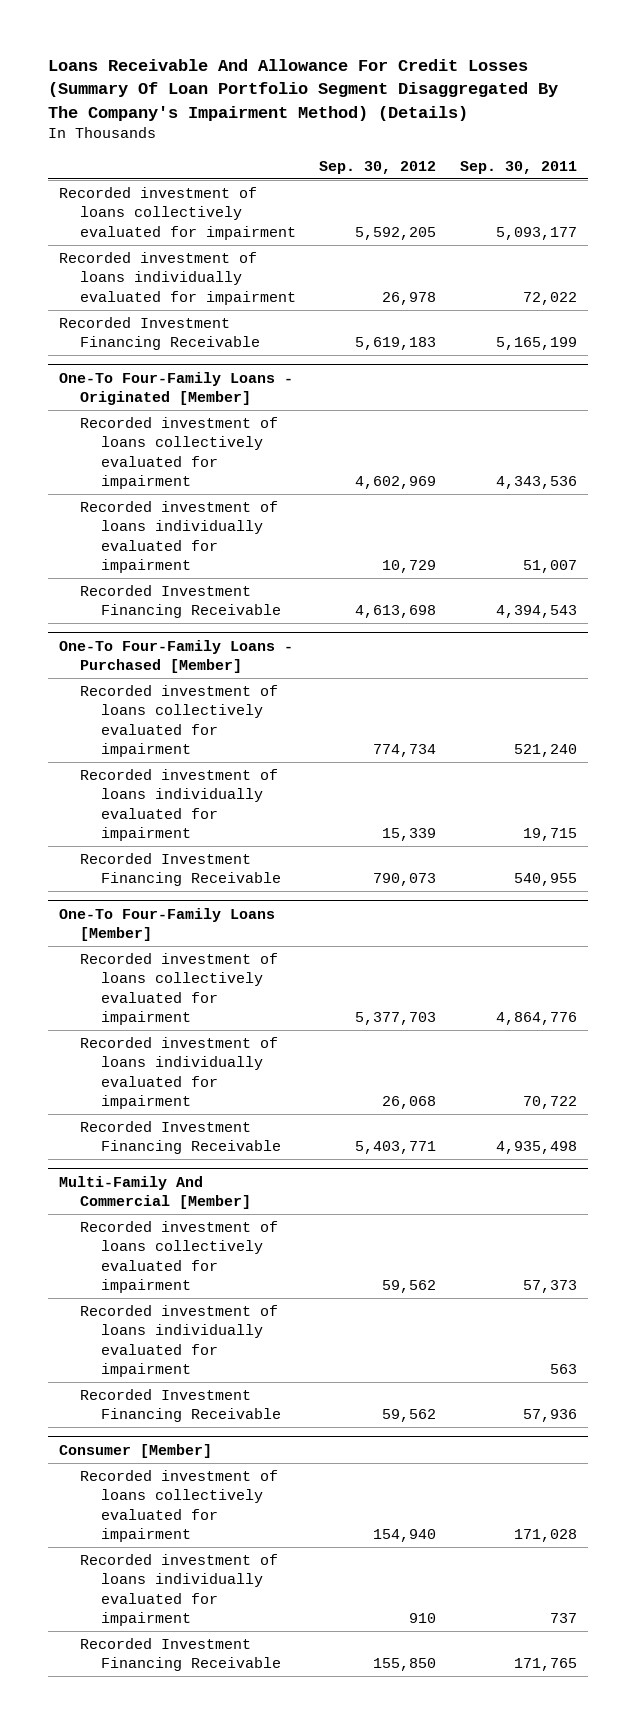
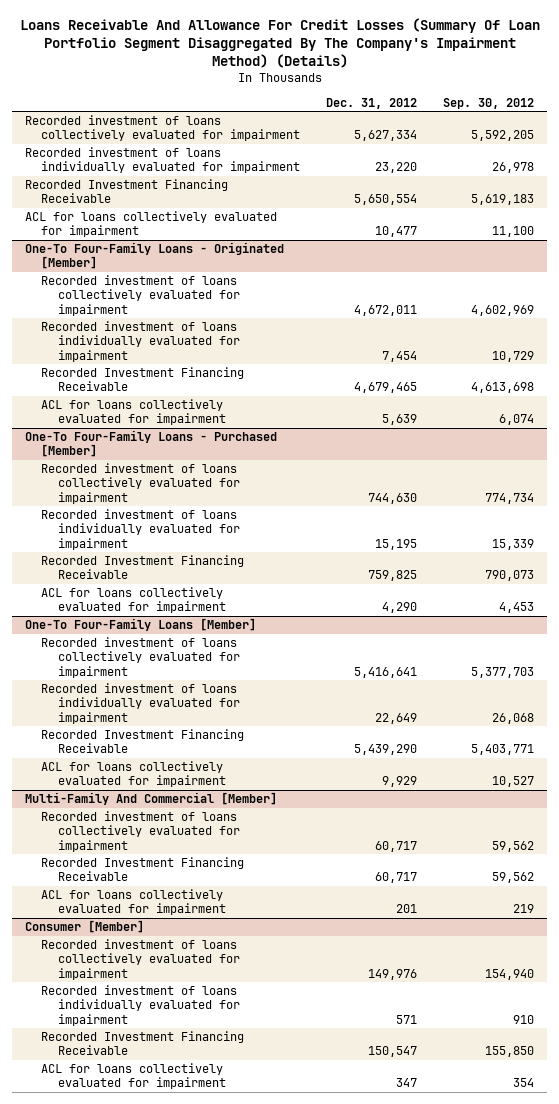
- | Sep. 30, 2012 | Sep. 30, 2011
+ | Dec. 31, 2012 | Sep. 30, 2012
+ ACL for loans collectively evaluated for impairment | 10,477 | 11,100
@ One-To Four-Family Loans - Originated [Member]
+ ACL for loans collectively evaluated for impairment | 5,639 | 6,074
@ One-To Four-Family Loans - Purchased [Member]
+ ACL for loans collectively evaluated for impairment | 4,290 | 4,453
@ One-To Four-Family Loans [Member]
+ ACL for loans collectively evaluated for impairment | 9,929 | 10,527
@ Multi-Family And Commercial [Member]
- Recorded investment of loans individually evaluated for impairment | | 563
+ ACL for loans collectively evaluated for impairment | 201 | 219
@ Consumer [Member]
+ ACL for loans collectively evaluated for impairment | 347 | 354

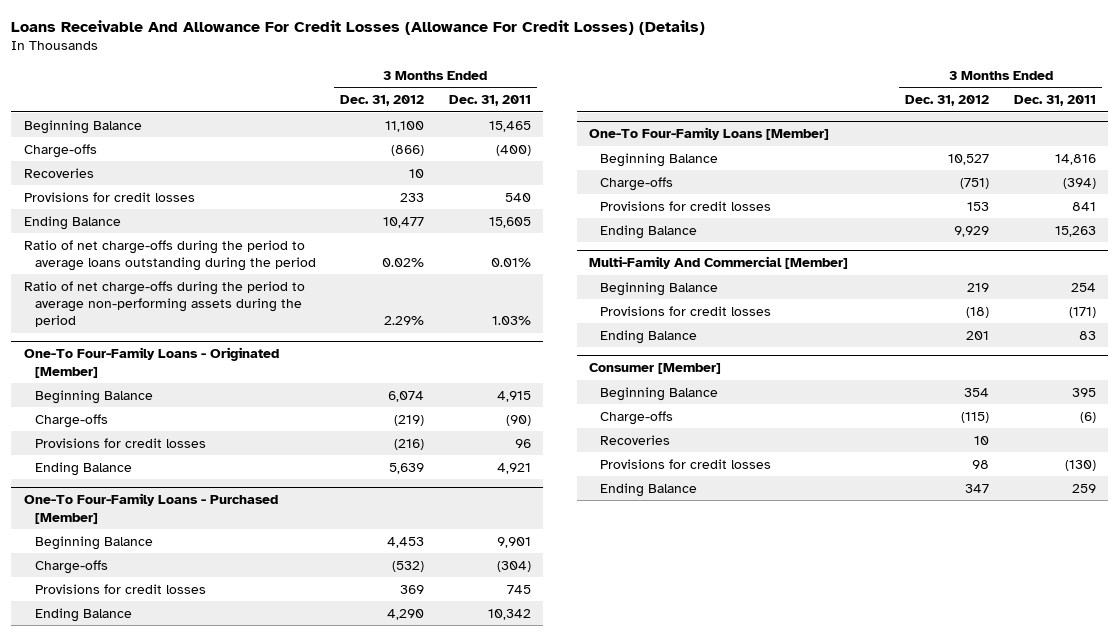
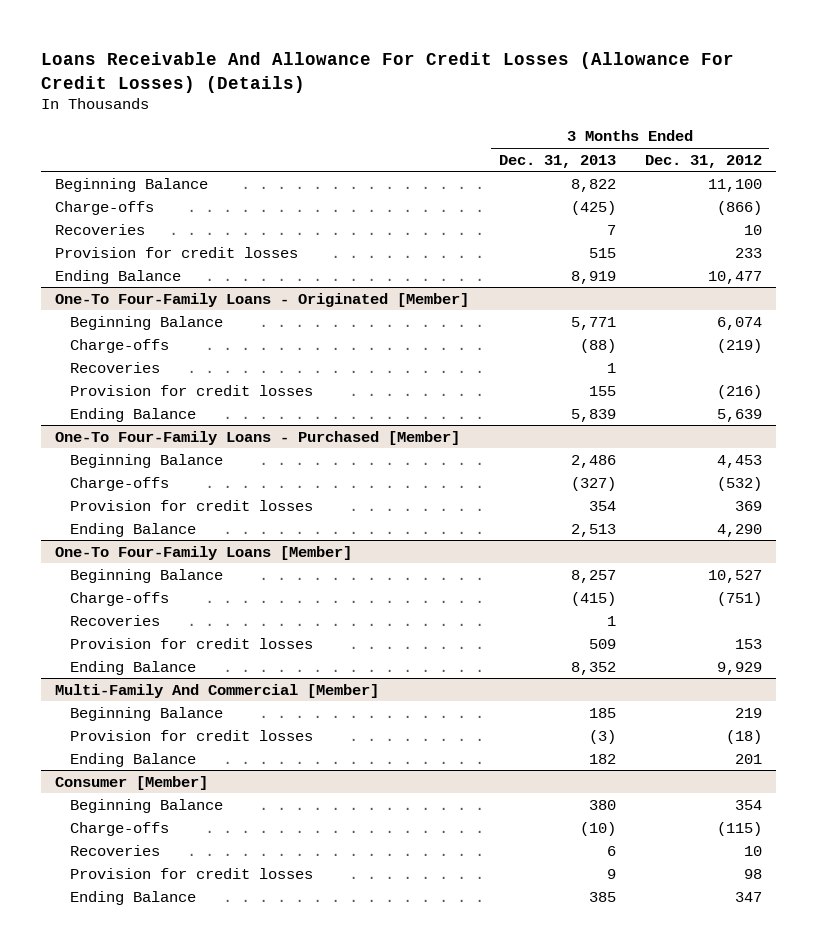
- | 3 Months Ended Dec. 31, 2012 | 3 Months Ended Dec. 31, 2011
+ | 3 Months Ended Dec. 31, 2013 | 3 Months Ended Dec. 31, 2012
- Provisions for credit losses | 233 | 540
+ Provision for credit losses | 515 | 233
- Ratio of net charge-offs during the period to average loans outstanding during the period | 0.02% | 0.01%
- Ratio of net charge-offs during the period to average non-performing assets during the period | 2.29% | 1.03%
@ One-To Four-Family Loans - Originated [Member]
- Provisions for credit losses | (216) | 96
+ Recoveries | 1 |
+ Provision for credit losses | 155 | (216)
@ One-To Four-Family Loans - Purchased [Member]
- Provisions for credit losses | 369 | 745
+ Provision for credit losses | 354 | 369
@ One-To Four-Family Loans [Member]
- Provisions for credit losses | 153 | 841
+ Recoveries | 1 |
+ Provision for credit losses | 509 | 153
@ Multi-Family And Commercial [Member]
- Provisions for credit losses | (18) | (171)
+ Provision for credit losses | (3) | (18)
@ Consumer [Member]
- Provisions for credit losses | 98 | (130)
+ Provision for credit losses | 9 | 98

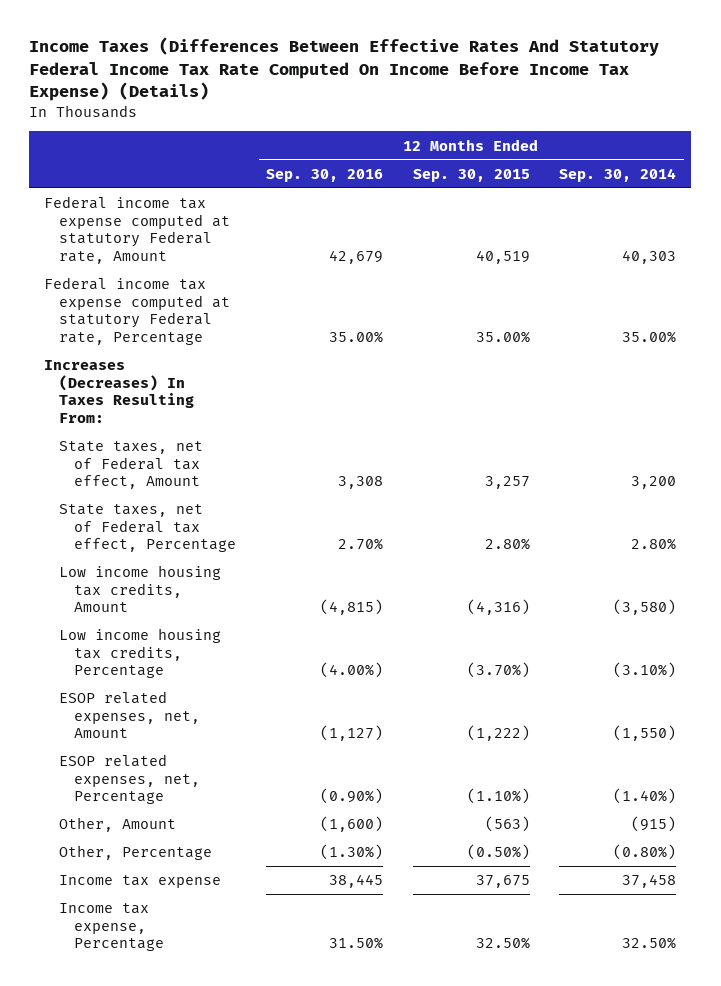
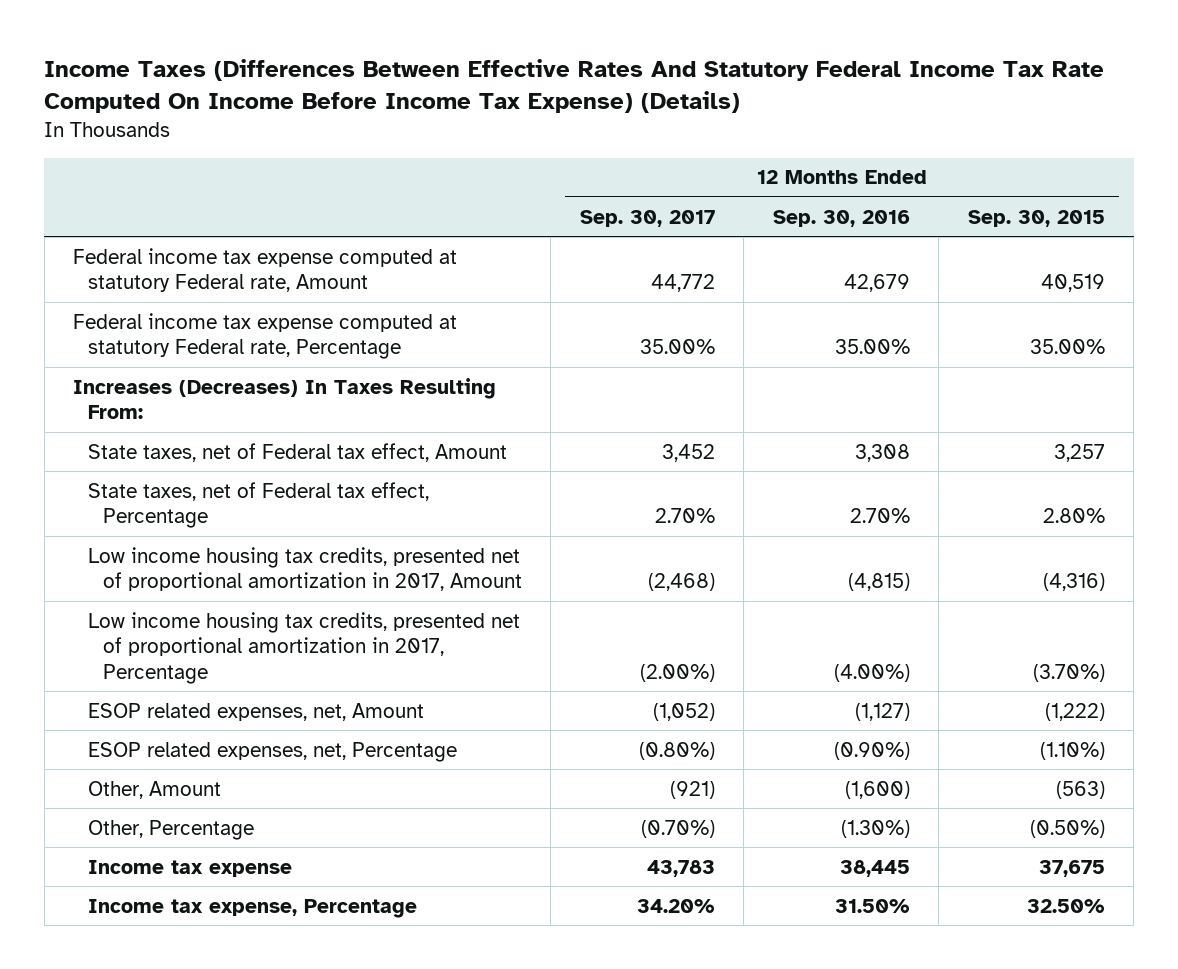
- | 12 Months Ended Sep. 30, 2016 | 12 Months Ended Sep. 30, 2015 | 12 Months Ended Sep. 30, 2014
+ | 12 Months Ended Sep. 30, 2017 | 12 Months Ended Sep. 30, 2016 | 12 Months Ended Sep. 30, 2015
- Low income housing tax credits, Amount | (4,815) | (4,316) | (3,580)
- Low income housing tax credits, Percentage | (4.00%) | (3.70%) | (3.10%)
+ Low income housing tax credits, presented net of proportional amortization in 2017, Amount | (2,468) | (4,815) | (4,316)
+ Low income housing tax credits, presented net of proportional amortization in 2017, Percentage | (2.00%) | (4.00%) | (3.70%)

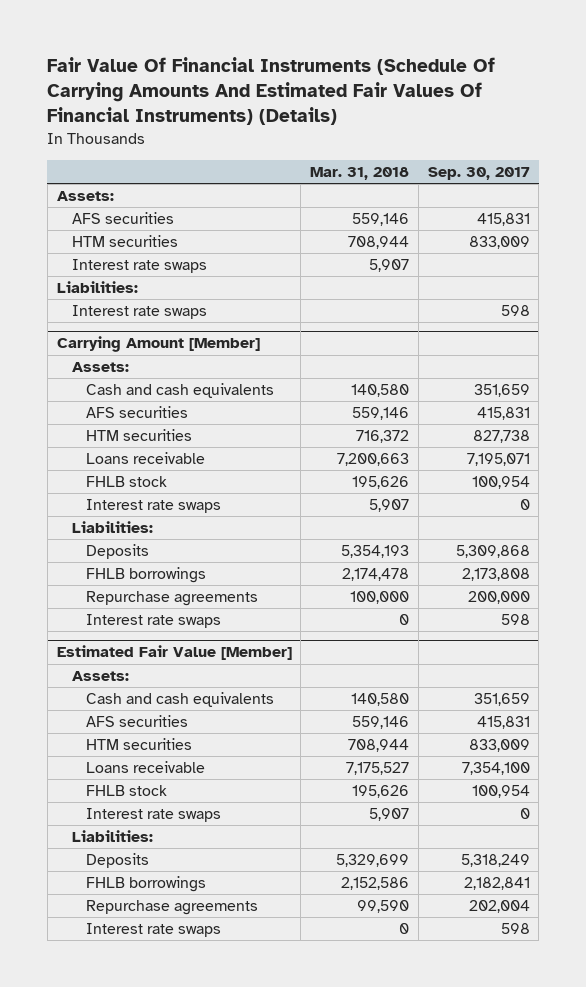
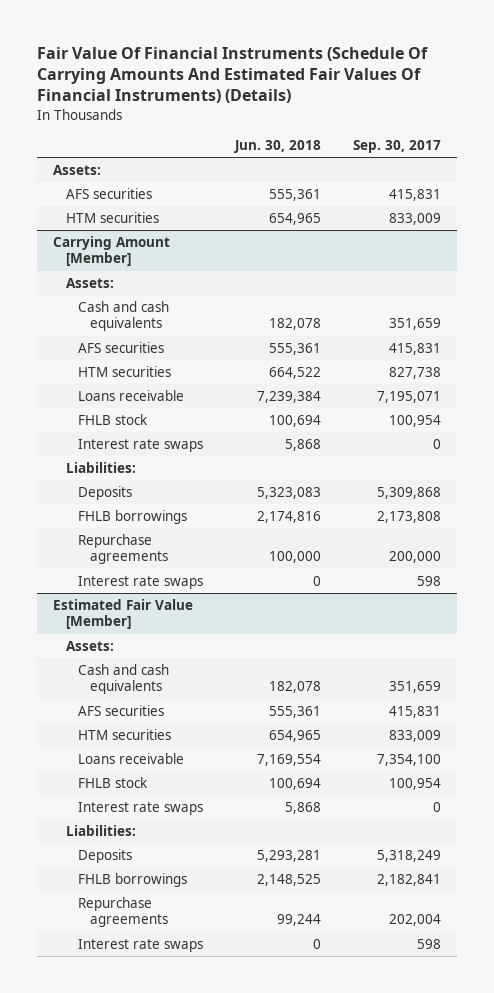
- | Mar. 31, 2018 | Sep. 30, 2017
+ | Jun. 30, 2018 | Sep. 30, 2017
- Interest rate swaps | 5,907 |
- Liabilities:
- Interest rate swaps | | 598

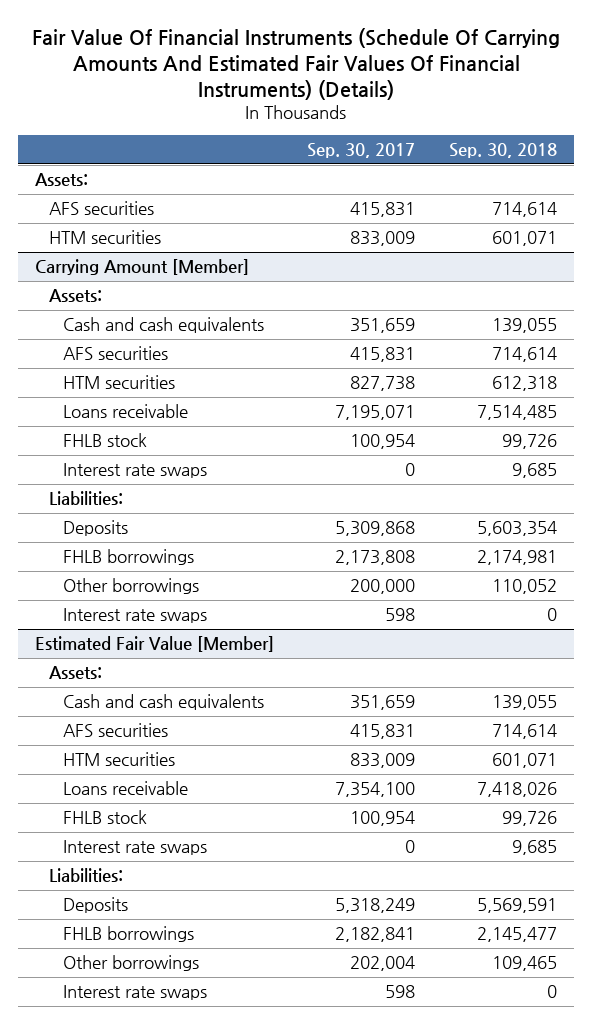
- | Jun. 30, 2018 | Sep. 30, 2017
+ | Sep. 30, 2017 | Sep. 30, 2018
@ Carrying Amount [Member]
- Repurchase agreements | 100,000 | 200,000
+ Other borrowings | 200,000 | 110,052
@ Estimated Fair Value [Member]
- Repurchase agreements | 99,244 | 202,004
+ Other borrowings | 202,004 | 109,465

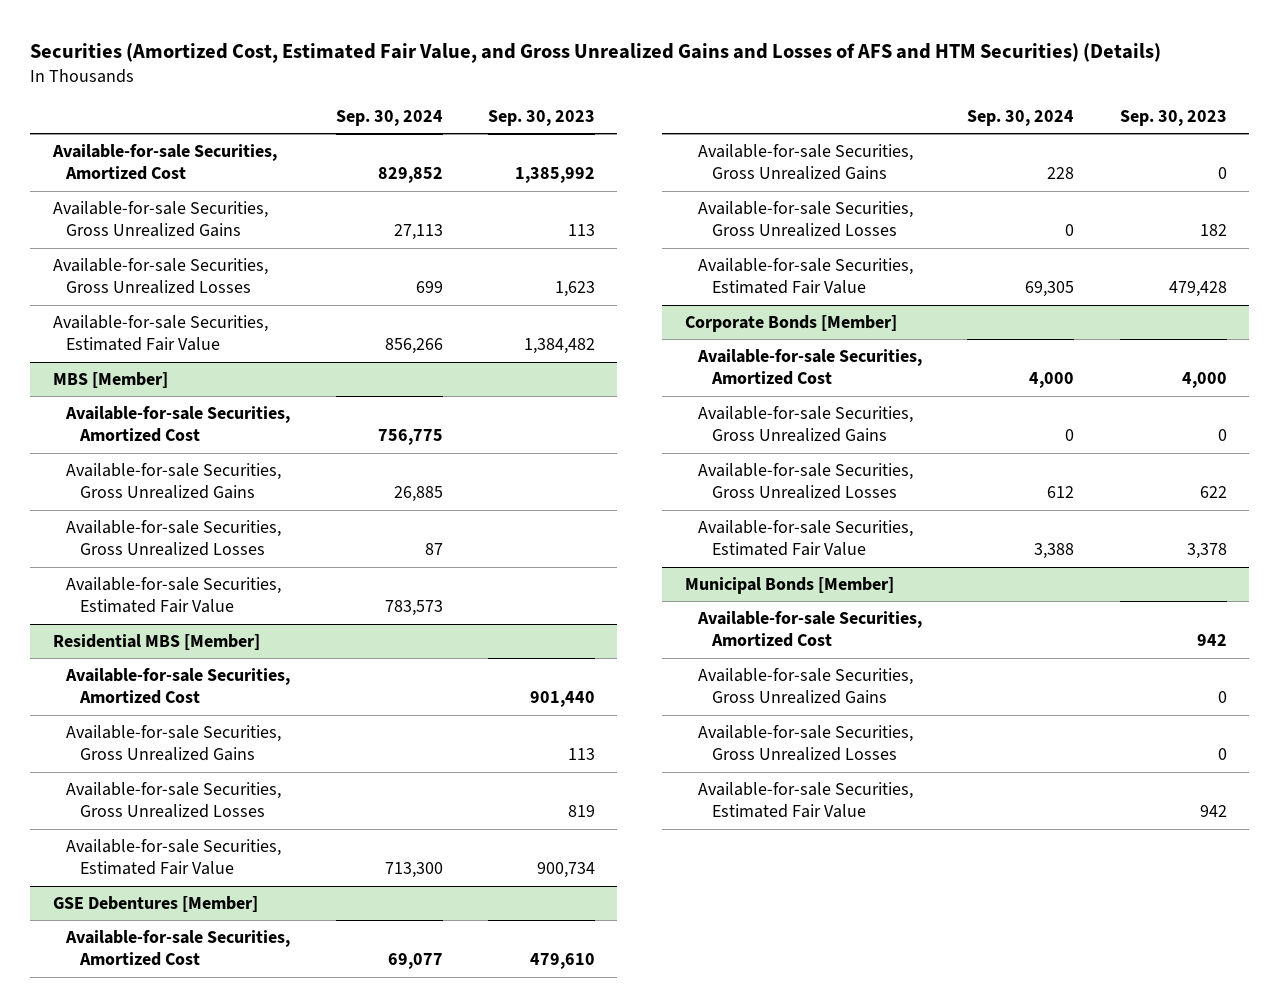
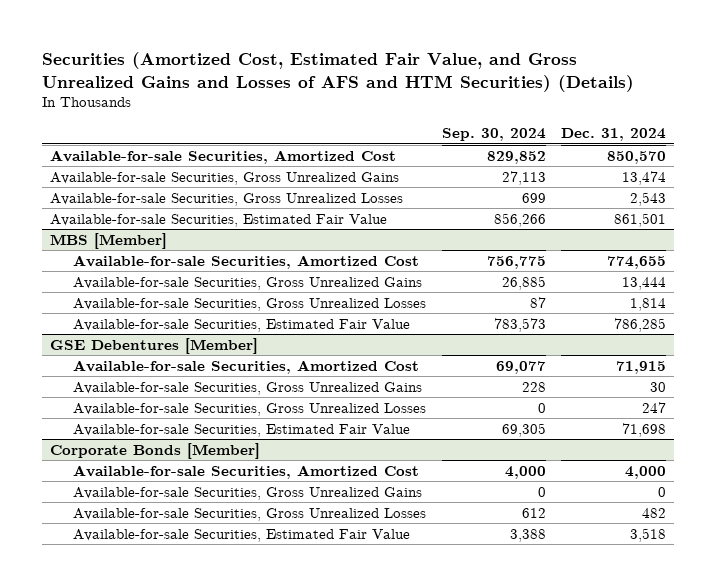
- | Sep. 30, 2024 | Sep. 30, 2023
+ | Sep. 30, 2024 | Dec. 31, 2024
- Residential MBS [Member]
- Available-for-sale Securities, Amortized Cost | | 901,440
- Available-for-sale Securities, Gross Unrealized Gains | | 113
- Available-for-sale Securities, Gross Unrealized Losses | | 819
- Available-for-sale Securities, Estimated Fair Value | 713,300 | 900,734
- Municipal Bonds [Member]
- Available-for-sale Securities, Amortized Cost | | 942
- Available-for-sale Securities, Gross Unrealized Gains | | 0
- Available-for-sale Securities, Gross Unrealized Losses | | 0
- Available-for-sale Securities, Estimated Fair Value | | 942

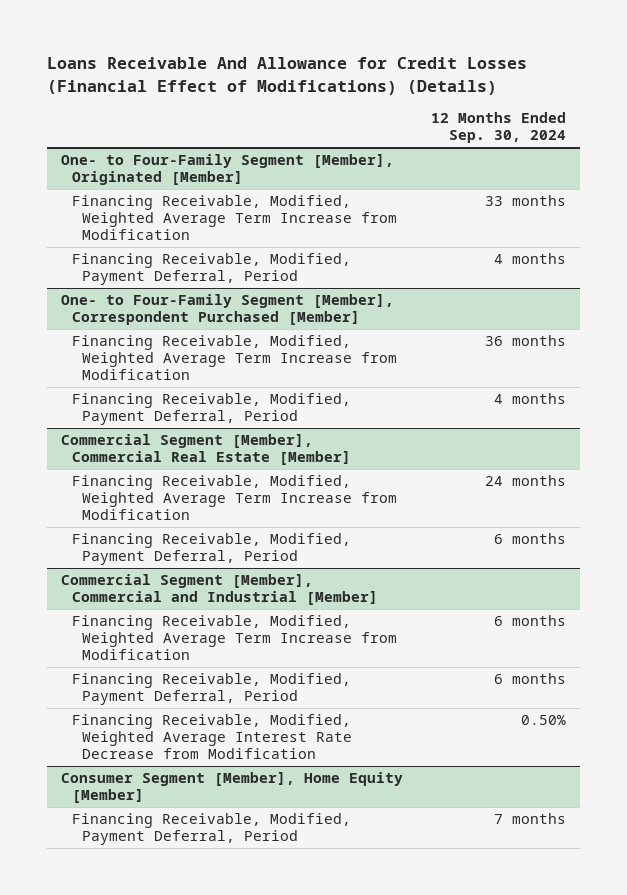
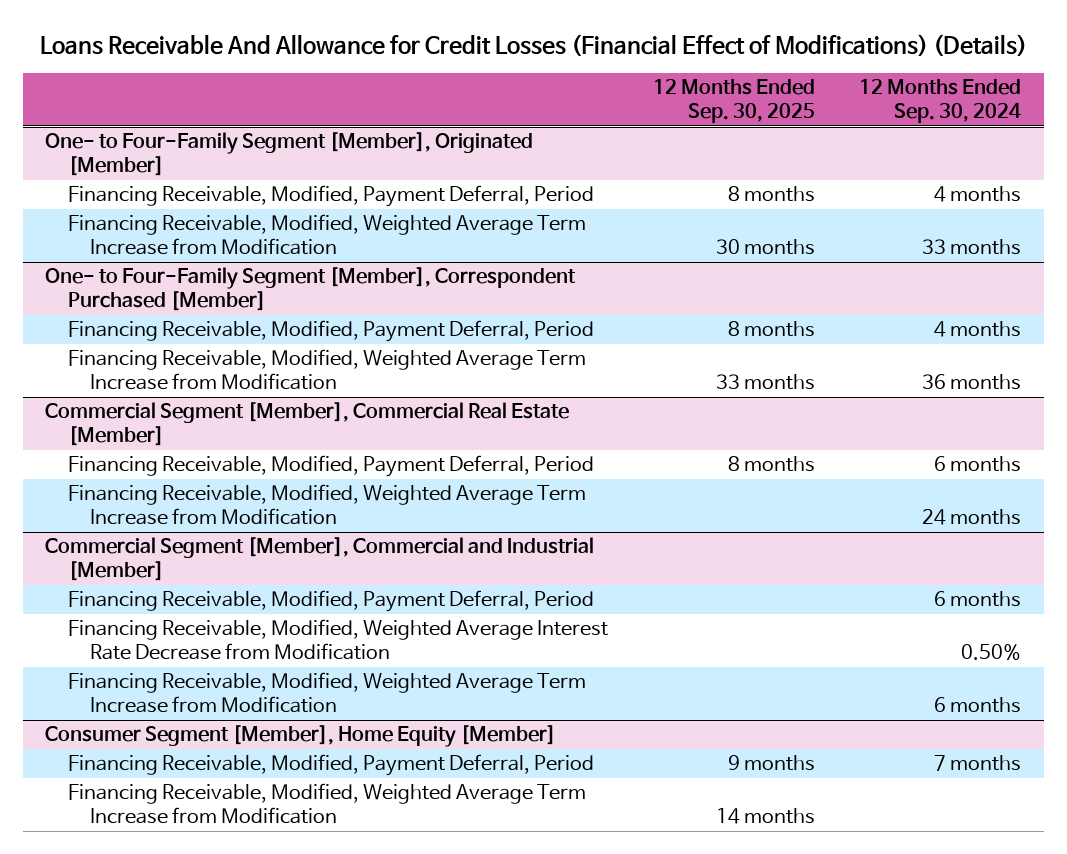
- | 12 Months Ended Sep. 30, 2024
+ | 12 Months Ended Sep. 30, 2025 | 12 Months Ended Sep. 30, 2024
@ One- to Four-Family Segment [Member], Originated [Member]
moved down: Financing Receivable, Modified, Weighted Average Term Increase from Modification | 30 months | 33 months
@ One- to Four-Family Segment [Member], Correspondent Purchased [Member]
moved down: Financing Receivable, Modified, Weighted Average Term Increase from Modification | 33 months | 36 months
@ Commercial Segment [Member], Commercial Real Estate [Member]
moved down: Financing Receivable, Modified, Weighted Average Term Increase from Modification | | 24 months
@ Commercial Segment [Member], Commercial and Industrial [Member]
moved down: Financing Receivable, Modified, Weighted Average Term Increase from Modification | | 6 months
@ Consumer Segment [Member], Home Equity [Member]
+ Financing Receivable, Modified, Weighted Average Term Increase from Modification | 14 months |

